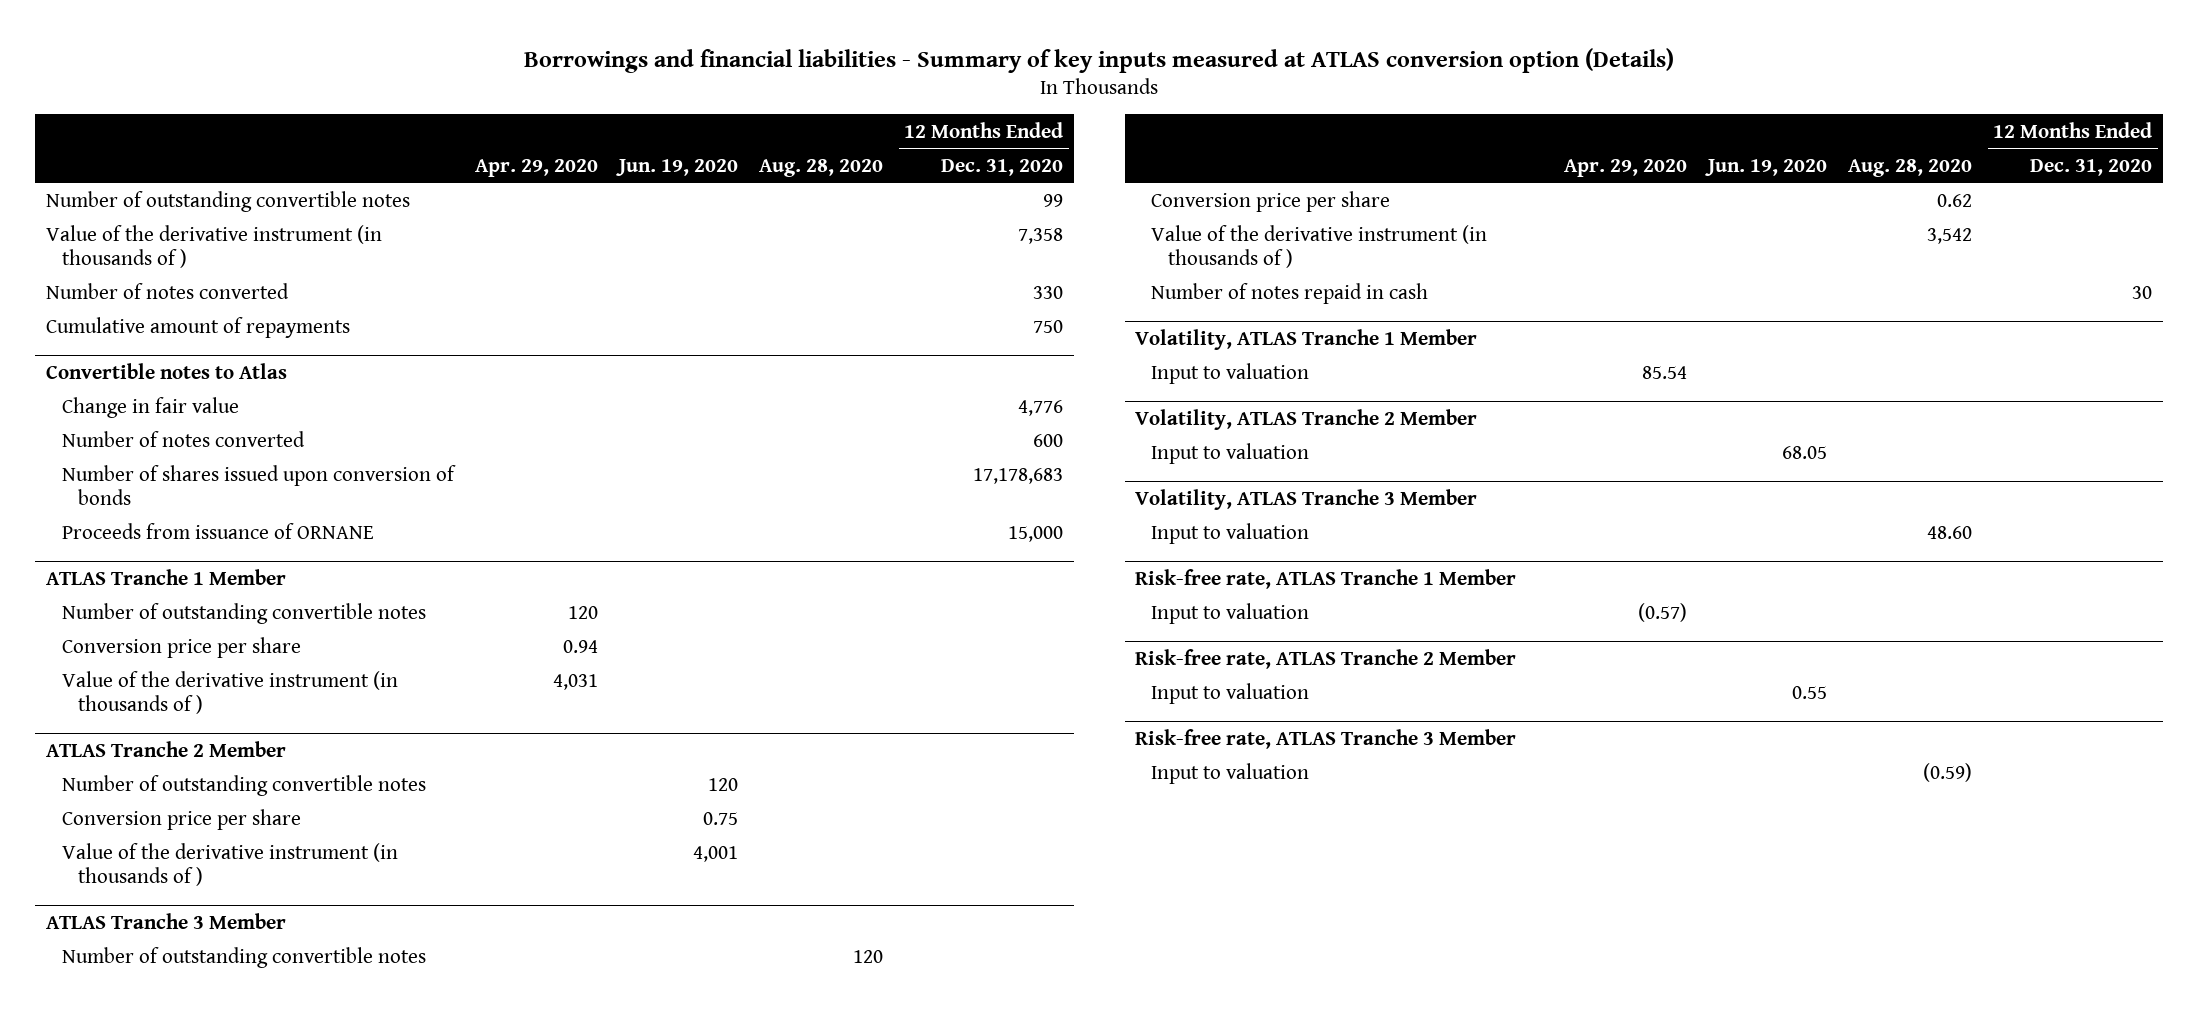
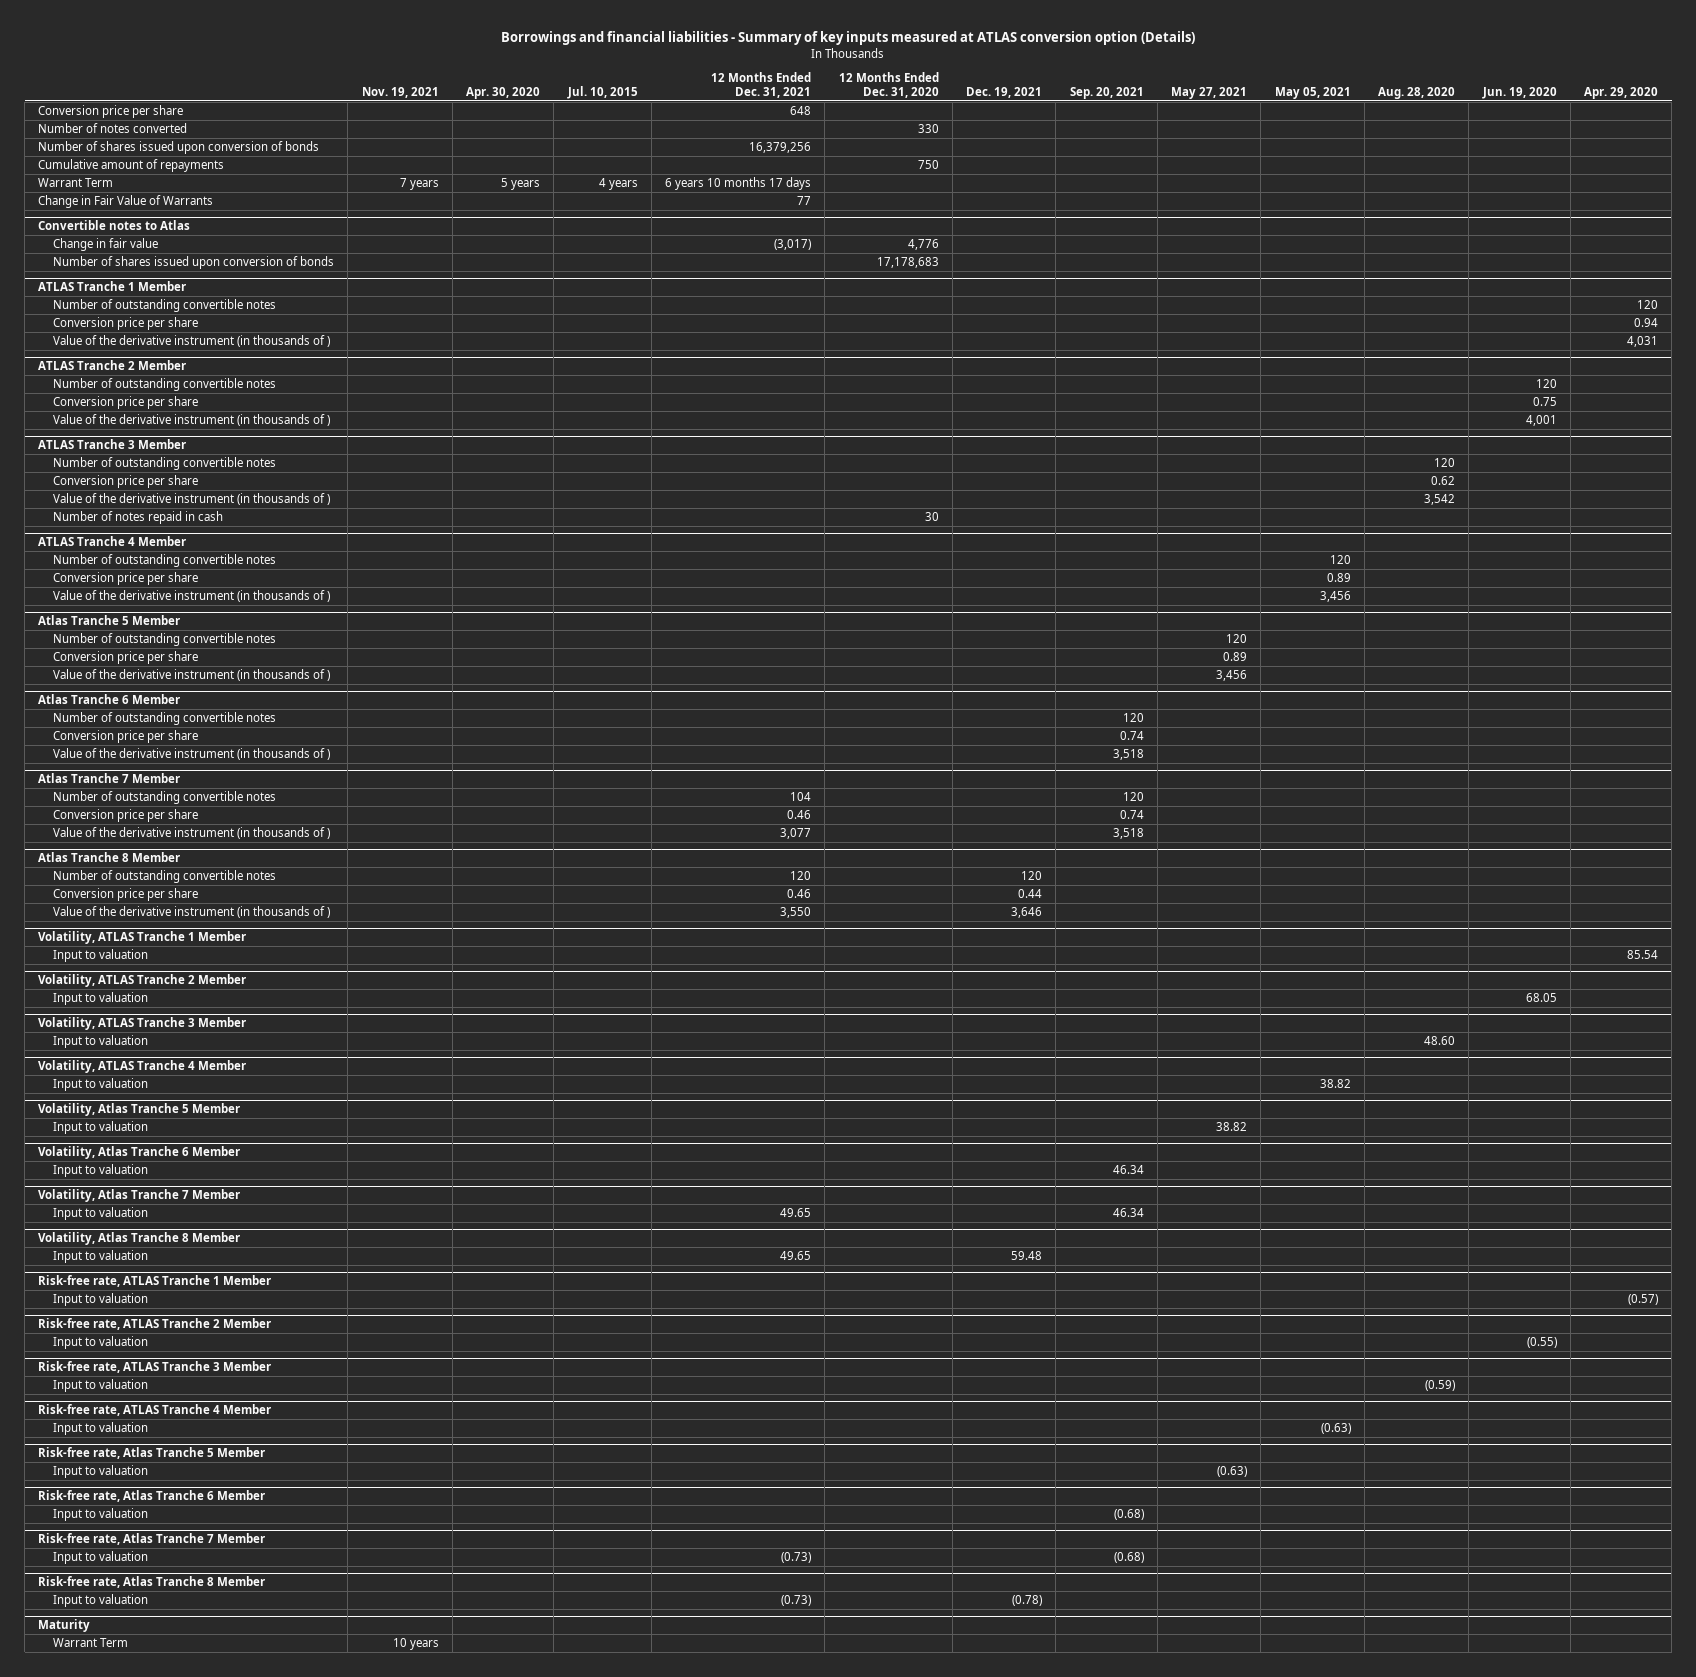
- | Apr. 29, 2020 | Jun. 19, 2020 | Aug. 28, 2020 | 12 Months Ended Dec. 31, 2020
+ | Nov. 19, 2021 | Apr. 30, 2020 | Jul. 10, 2015 | 12 Months Ended Dec. 31, 2021 | 12 Months Ended Dec. 31, 2020 | Dec. 19, 2021 | Sep. 20, 2021 | May 27, 2021 | May 05, 2021 | Aug. 28, 2020 | Jun. 19, 2020 | Apr. 29, 2020
- Number of outstanding convertible notes | | | | 99
- Value of the derivative instrument (in thousands of ) | | | | 7,358
+ Conversion price per share | | | | 648 | | | | | | | |
+ Number of shares issued upon conversion of bonds | | | | 16,379,256 | | | | | | | |
+ Warrant Term | 7 years | 5 years | 4 years | 6 years 10 months 17 days | | | | | | | |
+ Change in Fair Value of Warrants | | | | 77 | | | | | | | |
@ Convertible notes to Atlas
- Number of notes converted | | | | 600
- Proceeds from issuance of ORNANE | | | | 15,000
+ ATLAS Tranche 4 Member
+ Number of outstanding convertible notes | | | | | | | | | 120 | | |
+ Conversion price per share | | | | | | | | | 0.89 | | |
+ Value of the derivative instrument (in thousands of ) | | | | | | | | | 3,456 | | |
+ Atlas Tranche 5 Member
+ Number of outstanding convertible notes | | | | | | | | 120 | | | |
+ Conversion price per share | | | | | | | | 0.89 | | | |
+ Value of the derivative instrument (in thousands of ) | | | | | | | | 3,456 | | | |
+ Atlas Tranche 6 Member
+ Number of outstanding convertible notes | | | | | | | 120 | | | | |
+ Conversion price per share | | | | | | | 0.74 | | | | |
+ Value of the derivative instrument (in thousands of ) | | | | | | | 3,518 | | | | |
+ Atlas Tranche 7 Member
+ Number of outstanding convertible notes | | | | 104 | | | 120 | | | | |
+ Conversion price per share | | | | 0.46 | | | 0.74 | | | | |
+ Value of the derivative instrument (in thousands of ) | | | | 3,077 | | | 3,518 | | | | |
+ Atlas Tranche 8 Member
+ Number of outstanding convertible notes | | | | 120 | | 120 | | | | | |
+ Conversion price per share | | | | 0.46 | | 0.44 | | | | | |
+ Value of the derivative instrument (in thousands of ) | | | | 3,550 | | 3,646 | | | | | |
+ Volatility, ATLAS Tranche 4 Member
+ Input to valuation | | | | | | | | | 38.82 | | |
+ Volatility, Atlas Tranche 5 Member
+ Input to valuation | | | | | | | | 38.82 | | | |
+ Volatility, Atlas Tranche 6 Member
+ Input to valuation | | | | | | | 46.34 | | | | |
+ Volatility, Atlas Tranche 7 Member
+ Input to valuation | | | | 49.65 | | | 46.34 | | | | |
+ Volatility, Atlas Tranche 8 Member
+ Input to valuation | | | | 49.65 | | 59.48 | | | | | |
@ Risk-free rate, ATLAS Tranche 2 Member
- Input to valuation | | 0.55 | |
+ Input to valuation | | | | | | | | | | | (0.55) |
+ Risk-free rate, ATLAS Tranche 4 Member
+ Input to valuation | | | | | | | | | (0.63) | | |
+ Risk-free rate, Atlas Tranche 5 Member
+ Input to valuation | | | | | | | | (0.63) | | | |
+ Risk-free rate, Atlas Tranche 6 Member
+ Input to valuation | | | | | | | (0.68) | | | | |
+ Risk-free rate, Atlas Tranche 7 Member
+ Input to valuation | | | | (0.73) | | | (0.68) | | | | |
+ Risk-free rate, Atlas Tranche 8 Member
+ Input to valuation | | | | (0.73) | | (0.78) | | | | | |
+ Maturity
+ Warrant Term | 10 years | | | | | | | | | | |

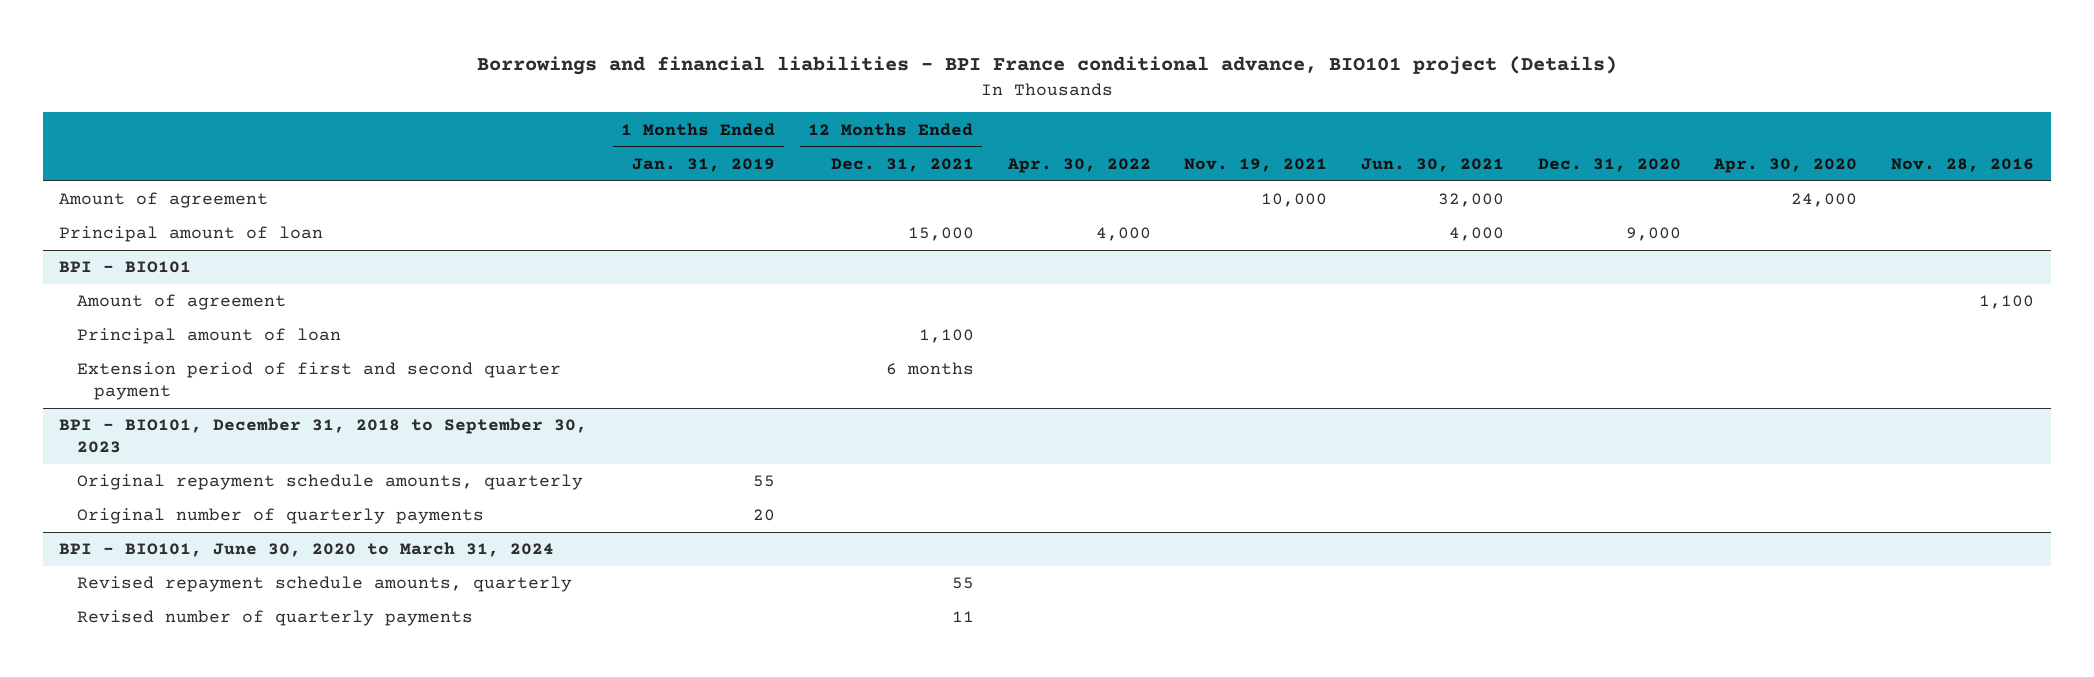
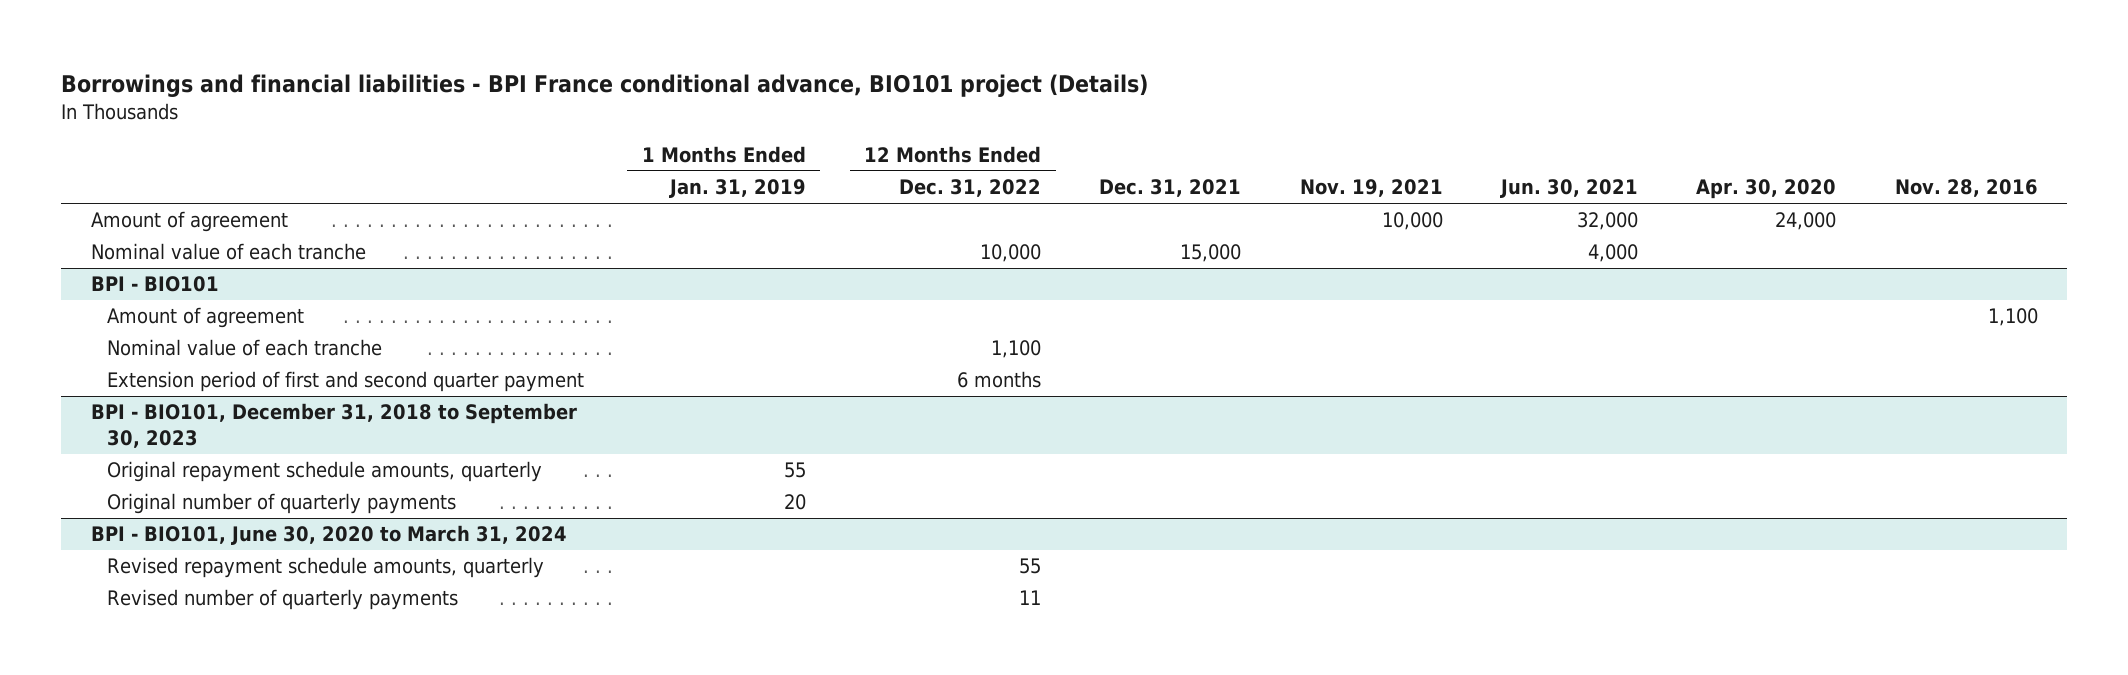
- | 1 Months Ended Jan. 31, 2019 | 12 Months Ended Dec. 31, 2021 | Apr. 30, 2022 | Nov. 19, 2021 | Jun. 30, 2021 | Dec. 31, 2020 | Apr. 30, 2020 | Nov. 28, 2016
+ | 1 Months Ended Jan. 31, 2019 | 12 Months Ended Dec. 31, 2022 | Dec. 31, 2021 | Nov. 19, 2021 | Jun. 30, 2021 | Apr. 30, 2020 | Nov. 28, 2016
- Principal amount of loan | | 15,000 | 4,000 | | 4,000 | 9,000 | |
+ Nominal value of each tranche | | 10,000 | 15,000 | | 4,000 | |
@ BPI - BIO101
- Principal amount of loan | | 1,100 | | | | | |
+ Nominal value of each tranche | | 1,100 | | | | |

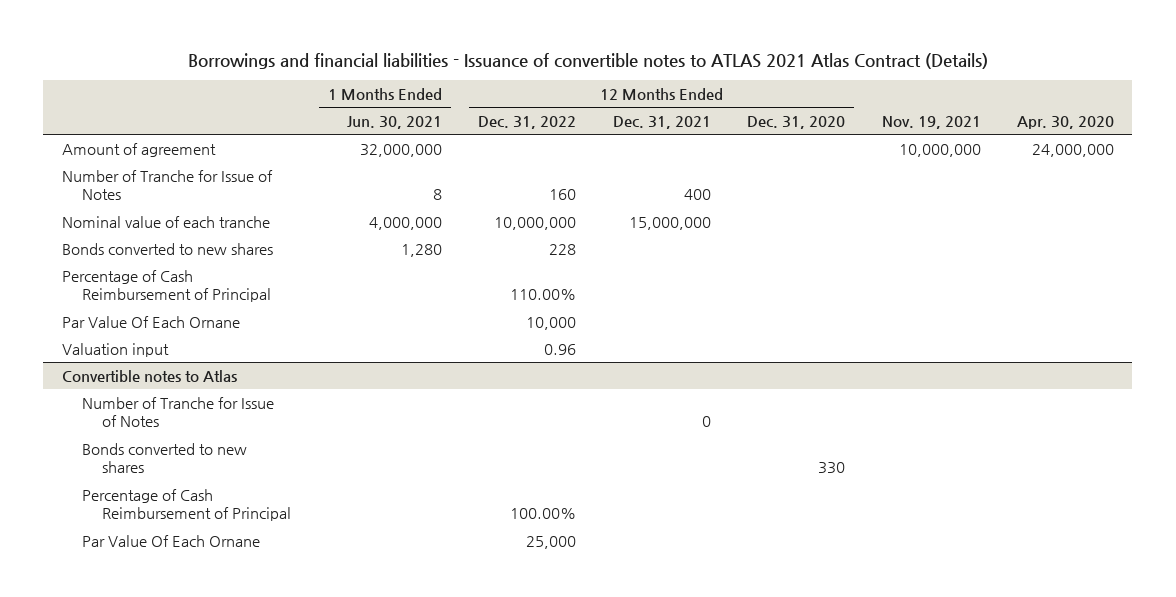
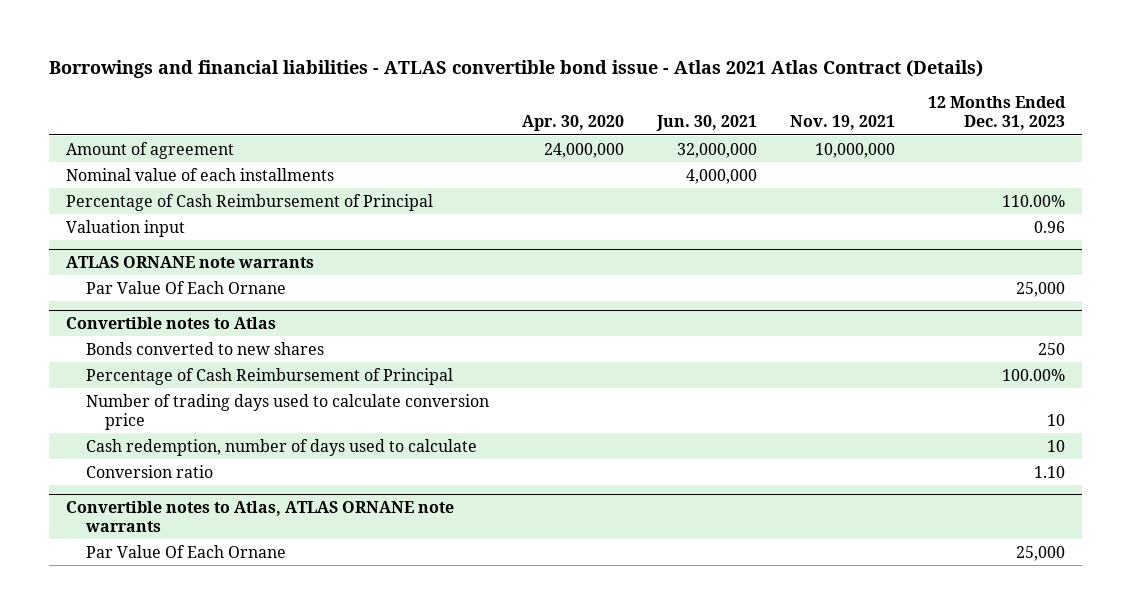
- Borrowings and financial liabilities - Issuance of convertible notes to ATLAS 2021 Atlas Contract (Details)
+ Borrowings and financial liabilities - ATLAS convertible bond issue - Atlas 2021 Atlas Contract (Details)
- | 1 Months Ended Jun. 30, 2021 | 12 Months Ended Dec. 31, 2022 | 12 Months Ended Dec. 31, 2021 | 12 Months Ended Dec. 31, 2020 | Nov. 19, 2021 | Apr. 30, 2020
+ | Apr. 30, 2020 | Jun. 30, 2021 | Nov. 19, 2021 | 12 Months Ended Dec. 31, 2023
- Number of Tranche for Issue of Notes | 8 | 160 | 400 | | |
- Nominal value of each tranche | 4,000,000 | 10,000,000 | 15,000,000 | | |
- Bonds converted to new shares | 1,280 | 228 | | | |
+ Nominal value of each installments | | 4,000,000 | |
- Par Value Of Each Ornane | | 10,000 | | | |
+ ATLAS ORNANE note warrants
+ Par Value Of Each Ornane | | | | 25,000
@ Convertible notes to Atlas
- Number of Tranche for Issue of Notes | | | 0 | | |
- Par Value Of Each Ornane | | 25,000 | | | |
+ Number of trading days used to calculate conversion price | | | | 10
+ Cash redemption, number of days used to calculate | | | | 10
+ Conversion ratio | | | | 1.10
+ Convertible notes to Atlas, ATLAS ORNANE note warrants
+ Par Value Of Each Ornane | | | | 25,000

